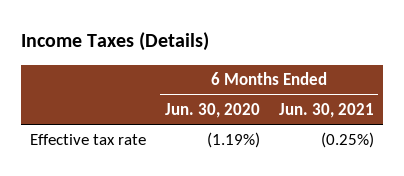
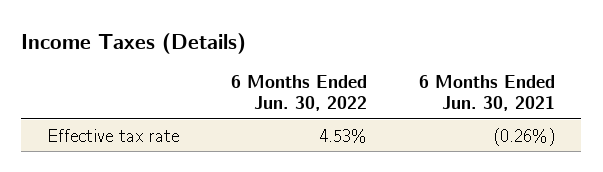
- | 6 Months Ended Jun. 30, 2020 | 6 Months Ended Jun. 30, 2021
+ | 6 Months Ended Jun. 30, 2022 | 6 Months Ended Jun. 30, 2021
- Effective tax rate | (1.19%) | (0.25%)
+ Effective tax rate | 4.53% | (0.26%)

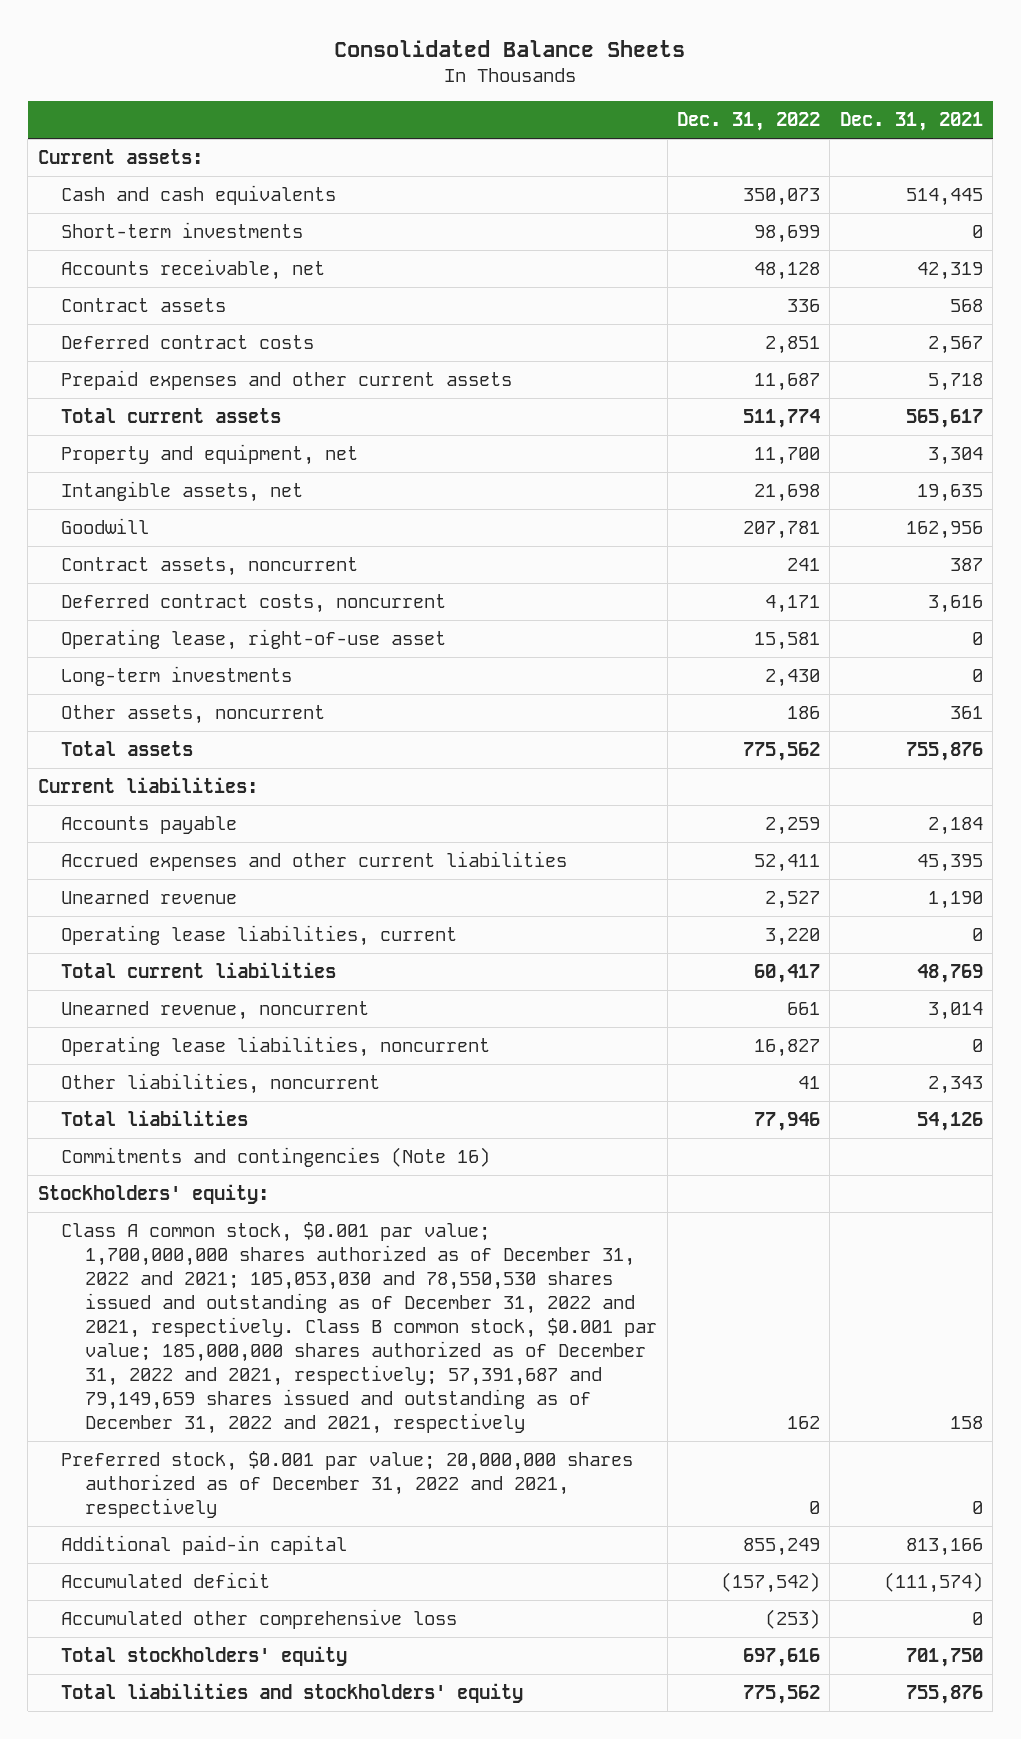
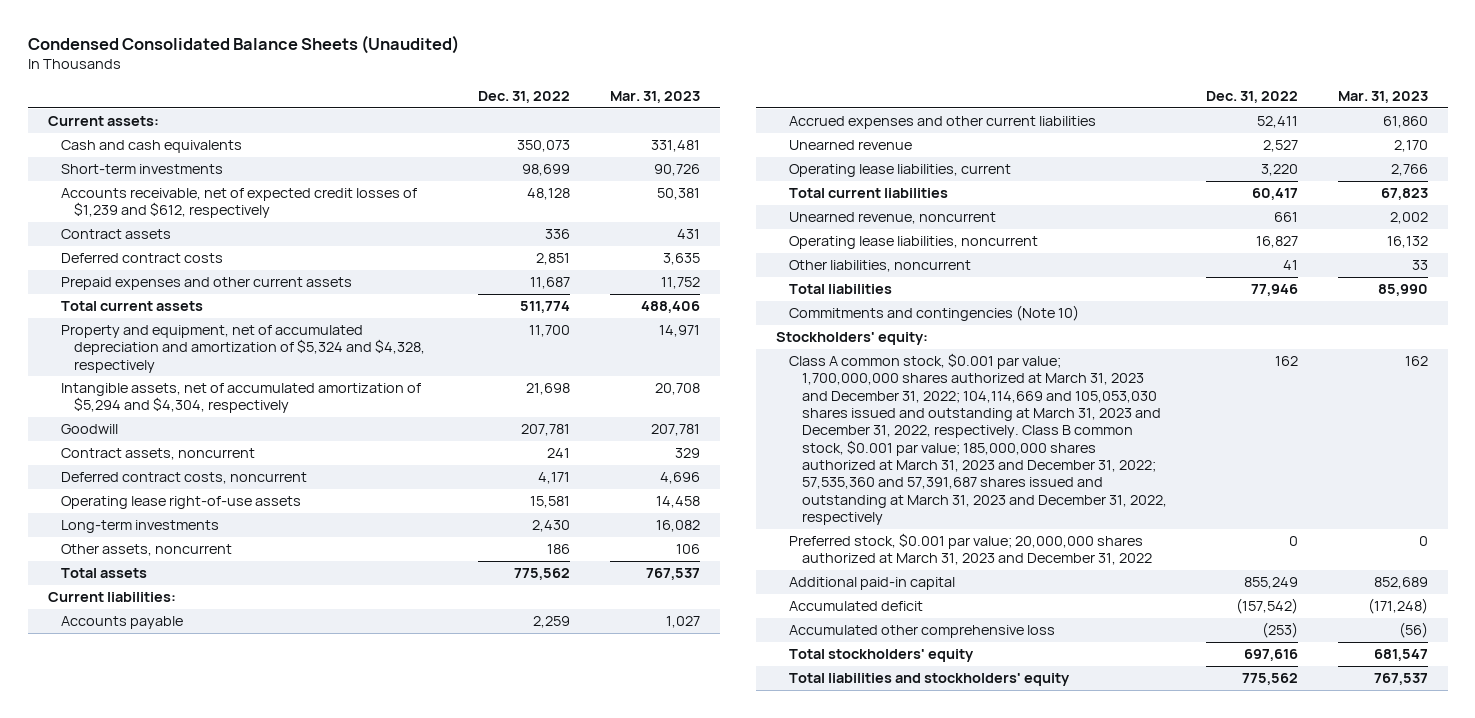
- Consolidated Balance Sheets
+ Condensed Consolidated Balance Sheets (Unaudited)
- | Dec. 31, 2022 | Dec. 31, 2021
+ | Dec. 31, 2022 | Mar. 31, 2023
- Accounts receivable, net | 48,128 | 42,319
+ Accounts receivable, net of expected credit losses of $1,239 and $612, respectively | 48,128 | 50,381
- Property and equipment, net | 11,700 | 3,304
- Intangible assets, net | 21,698 | 19,635
+ Property and equipment, net of accumulated depreciation and amortization of $5,324 and $4,328, respectively | 11,700 | 14,971
+ Intangible assets, net of accumulated amortization of $5,294 and $4,304, respectively | 21,698 | 20,708
- Operating lease, right-of-use asset | 15,581 | 0
+ Operating lease right-of-use assets | 15,581 | 14,458
- Commitments and contingencies (Note 16)
+ Commitments and contingencies (Note 10)
- Class A common stock, $0.001 par value; 1,700,000,000 shares authorized as of December 31, 2022 and 2021; 105,053,030 and 78,550,530 shares issued and outstanding as of December 31, 2022 and 2021, respectively. Class B common stock, $0.001 par value; 185,000,000 shares authorized as of December 31, 2022 and 2021, respectively; 57,391,687 and 79,149,659 shares issued and outstanding as of December 31, 2022 and 2021, respectively | 162 | 158
- Preferred stock, $0.001 par value; 20,000,000 shares authorized as of December 31, 2022 and 2021, respectively | 0 | 0
+ Class A common stock, $0.001 par value; 1,700,000,000 shares authorized at March 31, 2023 and December 31, 2022; 104,114,669 and 105,053,030 shares issued and outstanding at March 31, 2023 and December 31, 2022, respectively. Class B common stock, $0.001 par value; 185,000,000 shares authorized at March 31, 2023 and December 31, 2022; 57,535,360 and 57,391,687 shares issued and outstanding at March 31, 2023 and December 31, 2022, respectively | 162 | 162
+ Preferred stock, $0.001 par value; 20,000,000 shares authorized at March 31, 2023 and December 31, 2022 | 0 | 0

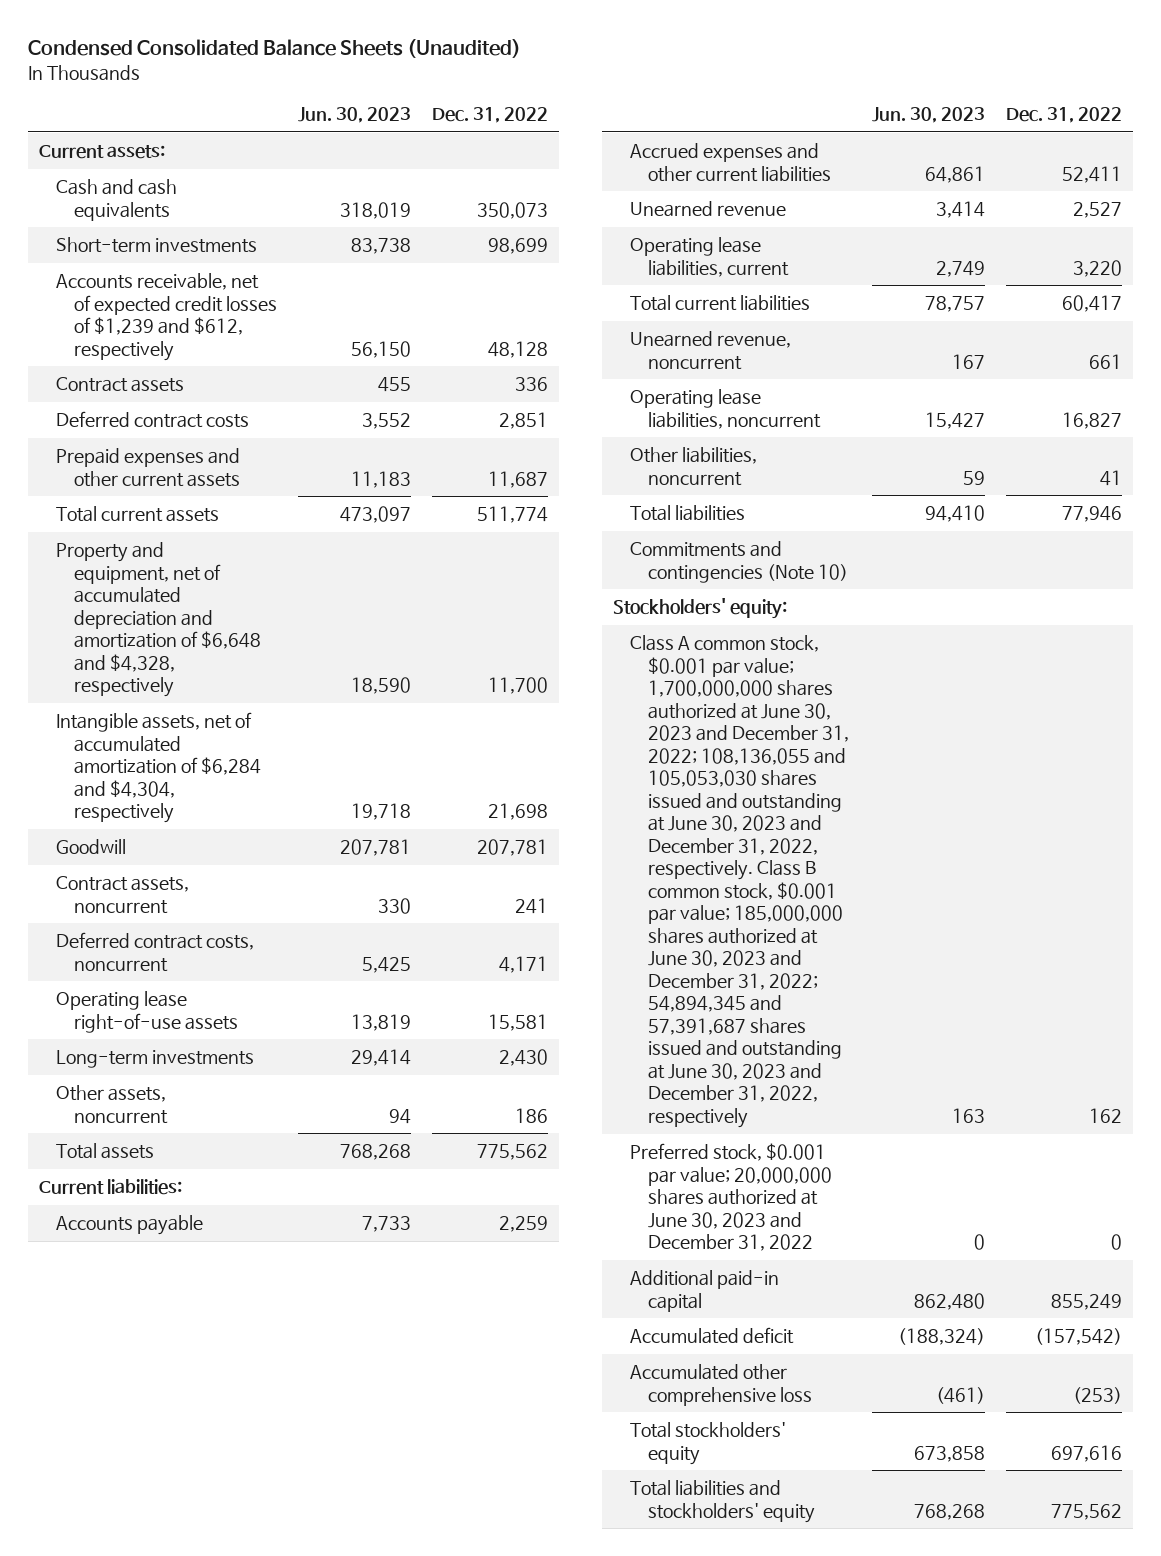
- | Dec. 31, 2022 | Mar. 31, 2023
+ | Jun. 30, 2023 | Dec. 31, 2022
- Property and equipment, net of accumulated depreciation and amortization of $5,324 and $4,328, respectively | 11,700 | 14,971
- Intangible assets, net of accumulated amortization of $5,294 and $4,304, respectively | 21,698 | 20,708
+ Property and equipment, net of accumulated depreciation and amortization of $6,648 and $4,328, respectively | 18,590 | 11,700
+ Intangible assets, net of accumulated amortization of $6,284 and $4,304, respectively | 19,718 | 21,698
- Class A common stock, $0.001 par value; 1,700,000,000 shares authorized at March 31, 2023 and December 31, 2022; 104,114,669 and 105,053,030 shares issued and outstanding at March 31, 2023 and December 31, 2022, respectively. Class B common stock, $0.001 par value; 185,000,000 shares authorized at March 31, 2023 and December 31, 2022; 57,535,360 and 57,391,687 shares issued and outstanding at March 31, 2023 and December 31, 2022, respectively | 162 | 162
- Preferred stock, $0.001 par value; 20,000,000 shares authorized at March 31, 2023 and December 31, 2022 | 0 | 0
+ Class A common stock, $0.001 par value; 1,700,000,000 shares authorized at June 30, 2023 and December 31, 2022; 108,136,055 and 105,053,030 shares issued and outstanding at June 30, 2023 and December 31, 2022, respectively. Class B common stock, $0.001 par value; 185,000,000 shares authorized at June 30, 2023 and December 31, 2022; 54,894,345 and 57,391,687 shares issued and outstanding at June 30, 2023 and December 31, 2022, respectively | 163 | 162
+ Preferred stock, $0.001 par value; 20,000,000 shares authorized at June 30, 2023 and December 31, 2022 | 0 | 0

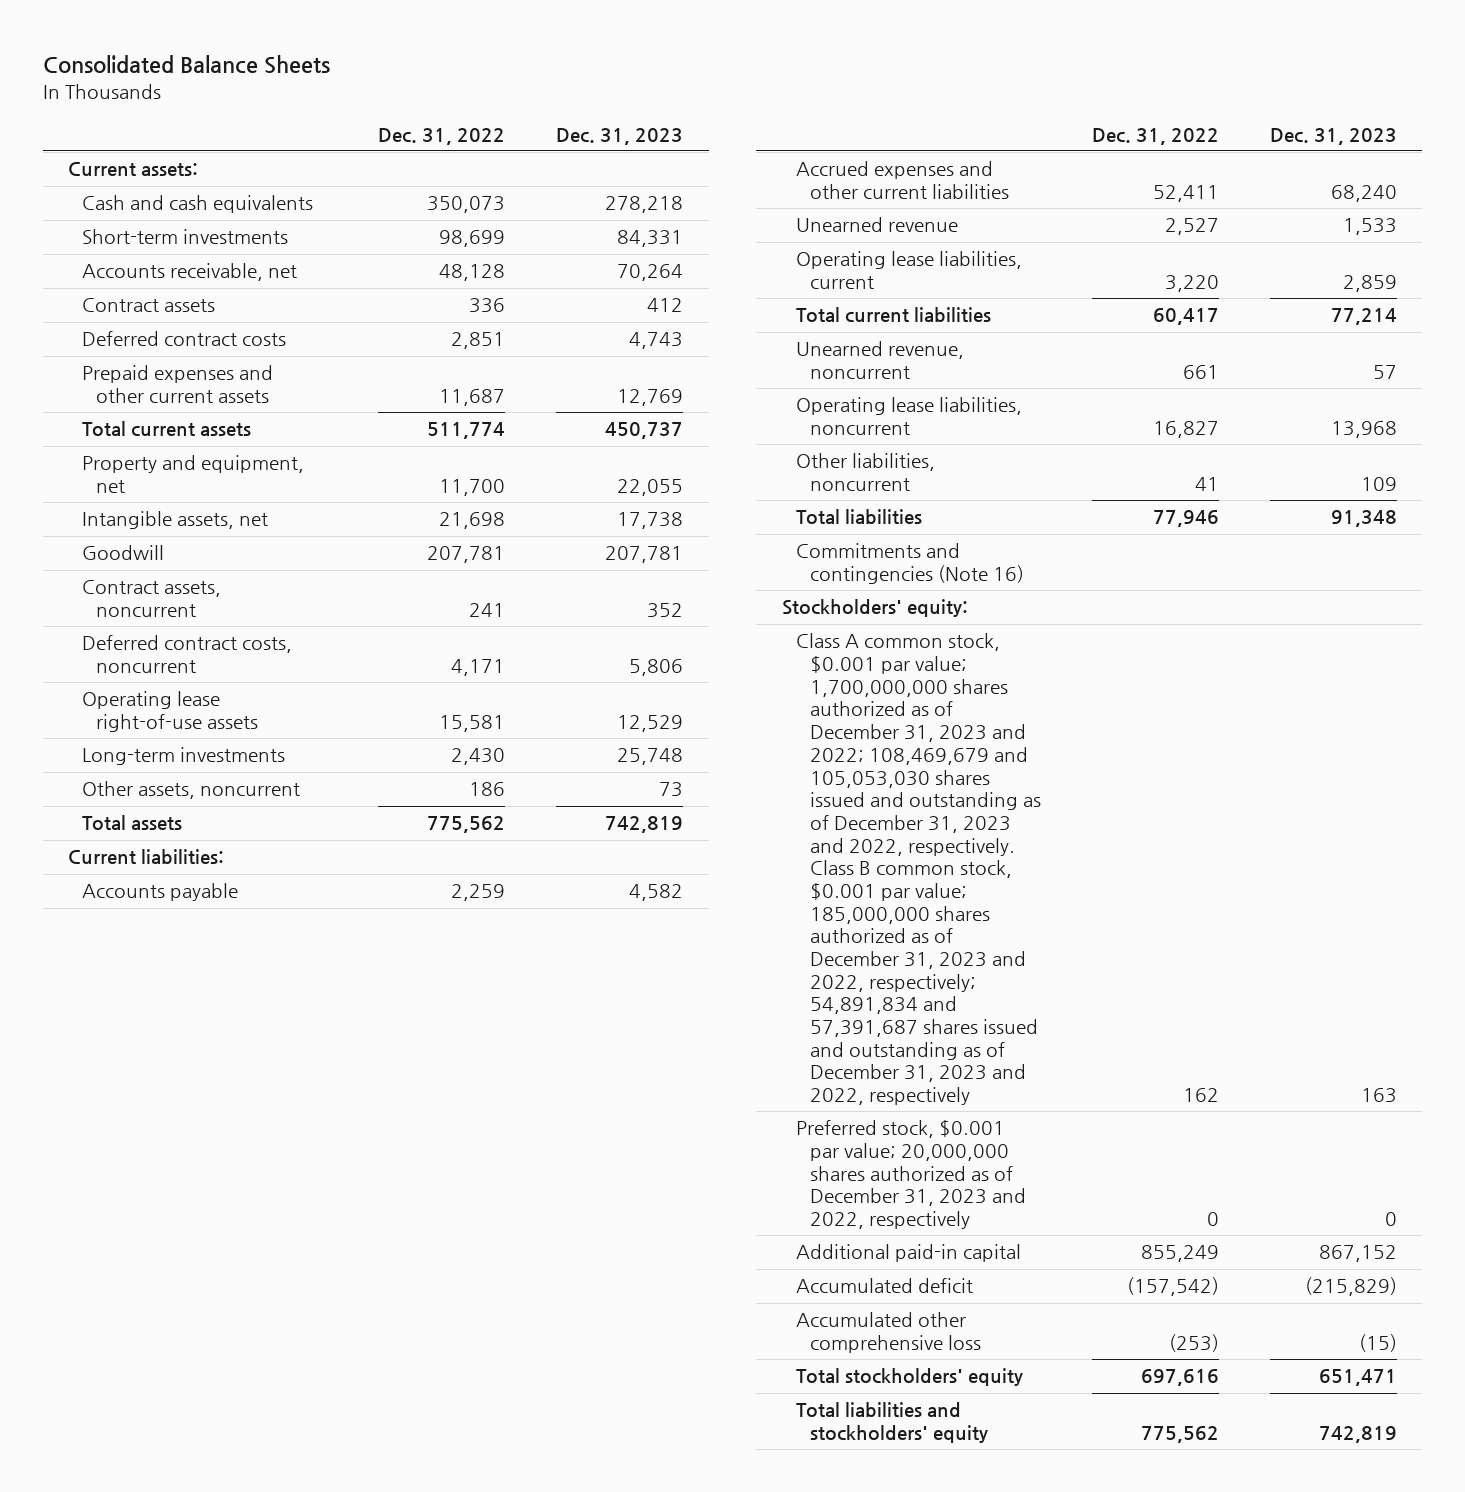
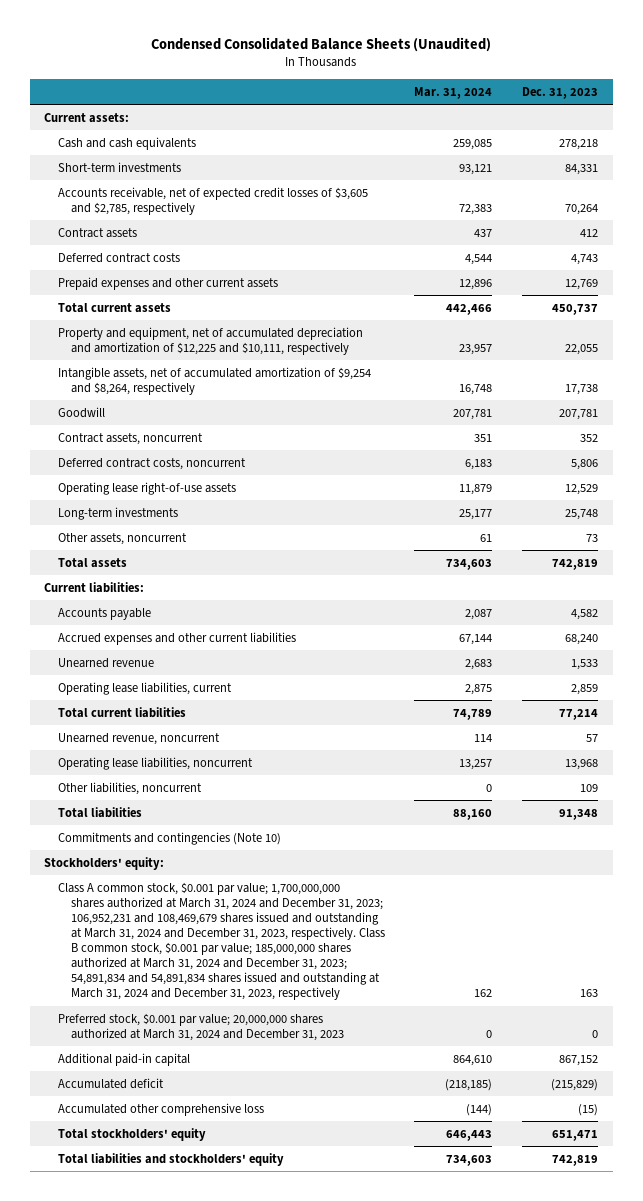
- Consolidated Balance Sheets
+ Condensed Consolidated Balance Sheets (Unaudited)
- | Dec. 31, 2022 | Dec. 31, 2023
+ | Mar. 31, 2024 | Dec. 31, 2023
- Accounts receivable, net | 48,128 | 70,264
+ Accounts receivable, net of expected credit losses of $3,605 and $2,785, respectively | 72,383 | 70,264
- Property and equipment, net | 11,700 | 22,055
- Intangible assets, net | 21,698 | 17,738
+ Property and equipment, net of accumulated depreciation and amortization of $12,225 and $10,111, respectively | 23,957 | 22,055
+ Intangible assets, net of accumulated amortization of $9,254 and $8,264, respectively | 16,748 | 17,738
- Commitments and contingencies (Note 16)
+ Commitments and contingencies (Note 10)
- Class A common stock, $0.001 par value; 1,700,000,000 shares authorized as of December 31, 2023 and 2022; 108,469,679 and 105,053,030 shares issued and outstanding as of December 31, 2023 and 2022, respectively. Class B common stock, $0.001 par value; 185,000,000 shares authorized as of December 31, 2023 and 2022, respectively; 54,891,834 and 57,391,687 shares issued and outstanding as of December 31, 2023 and 2022, respectively | 162 | 163
- Preferred stock, $0.001 par value; 20,000,000 shares authorized as of December 31, 2023 and 2022, respectively | 0 | 0
+ Class A common stock, $0.001 par value; 1,700,000,000 shares authorized at March 31, 2024 and December 31, 2023; 106,952,231 and 108,469,679 shares issued and outstanding at March 31, 2024 and December 31, 2023, respectively. Class B common stock, $0.001 par value; 185,000,000 shares authorized at March 31, 2024 and December 31, 2023; 54,891,834 and 54,891,834 shares issued and outstanding at March 31, 2024 and December 31, 2023, respectively | 162 | 163
+ Preferred stock, $0.001 par value; 20,000,000 shares authorized at March 31, 2024 and December 31, 2023 | 0 | 0

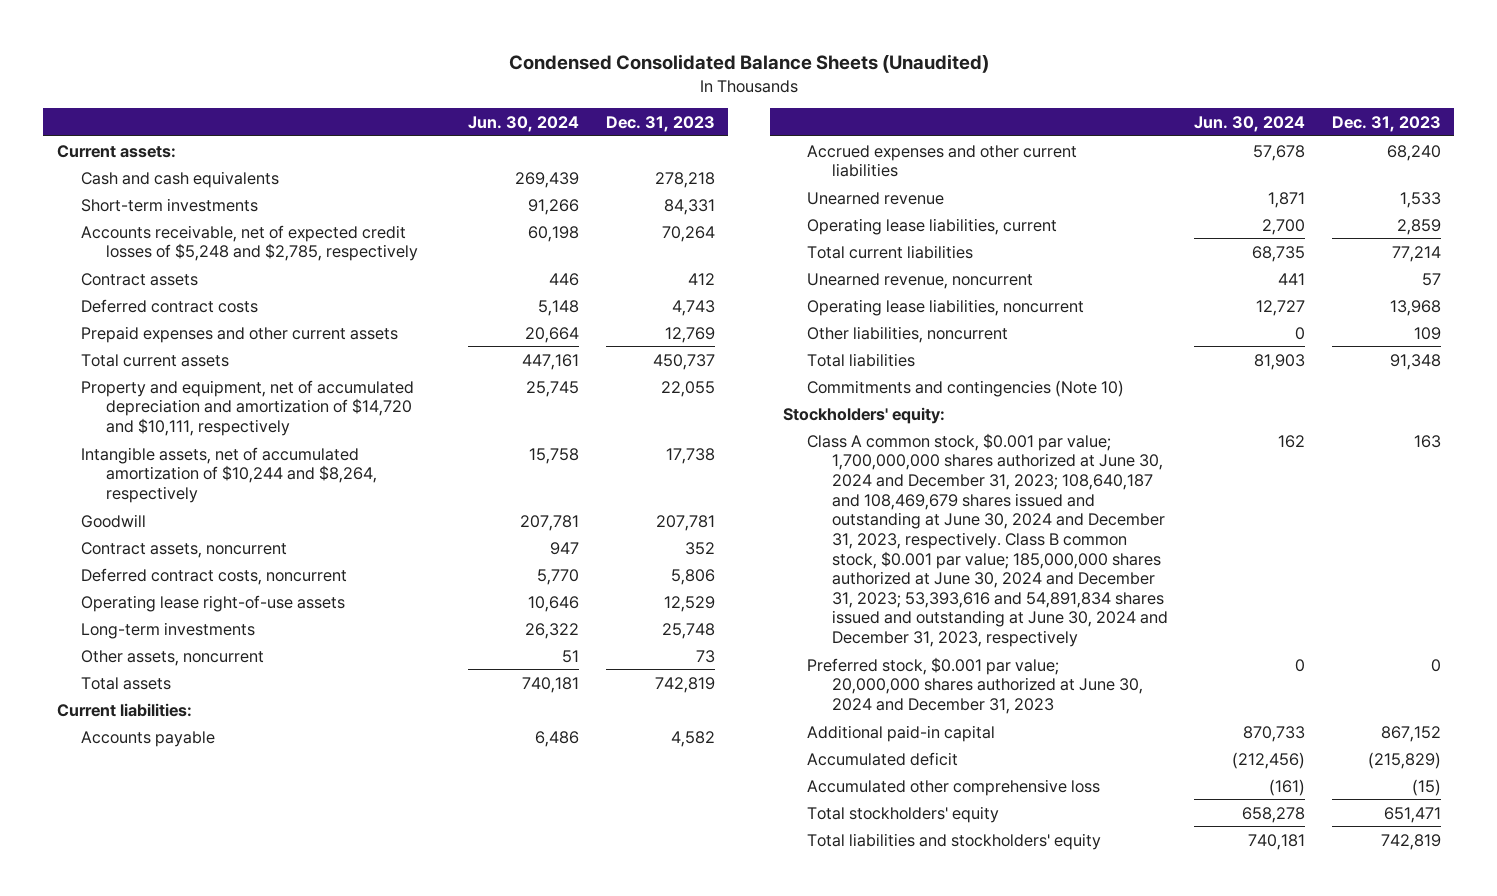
- | Mar. 31, 2024 | Dec. 31, 2023
+ | Jun. 30, 2024 | Dec. 31, 2023
- Accounts receivable, net of expected credit losses of $3,605 and $2,785, respectively | 72,383 | 70,264
+ Accounts receivable, net of expected credit losses of $5,248 and $2,785, respectively | 60,198 | 70,264
- Property and equipment, net of accumulated depreciation and amortization of $12,225 and $10,111, respectively | 23,957 | 22,055
- Intangible assets, net of accumulated amortization of $9,254 and $8,264, respectively | 16,748 | 17,738
+ Property and equipment, net of accumulated depreciation and amortization of $14,720 and $10,111, respectively | 25,745 | 22,055
+ Intangible assets, net of accumulated amortization of $10,244 and $8,264, respectively | 15,758 | 17,738
- Class A common stock, $0.001 par value; 1,700,000,000 shares authorized at March 31, 2024 and December 31, 2023; 106,952,231 and 108,469,679 shares issued and outstanding at March 31, 2024 and December 31, 2023, respectively. Class B common stock, $0.001 par value; 185,000,000 shares authorized at March 31, 2024 and December 31, 2023; 54,891,834 and 54,891,834 shares issued and outstanding at March 31, 2024 and December 31, 2023, respectively | 162 | 163
- Preferred stock, $0.001 par value; 20,000,000 shares authorized at March 31, 2024 and December 31, 2023 | 0 | 0
+ Class A common stock, $0.001 par value; 1,700,000,000 shares authorized at June 30, 2024 and December 31, 2023; 108,640,187 and 108,469,679 shares issued and outstanding at June 30, 2024 and December 31, 2023, respectively. Class B common stock, $0.001 par value; 185,000,000 shares authorized at June 30, 2024 and December 31, 2023; 53,393,616 and 54,891,834 shares issued and outstanding at June 30, 2024 and December 31, 2023, respectively | 162 | 163
+ Preferred stock, $0.001 par value; 20,000,000 shares authorized at June 30, 2024 and December 31, 2023 | 0 | 0

